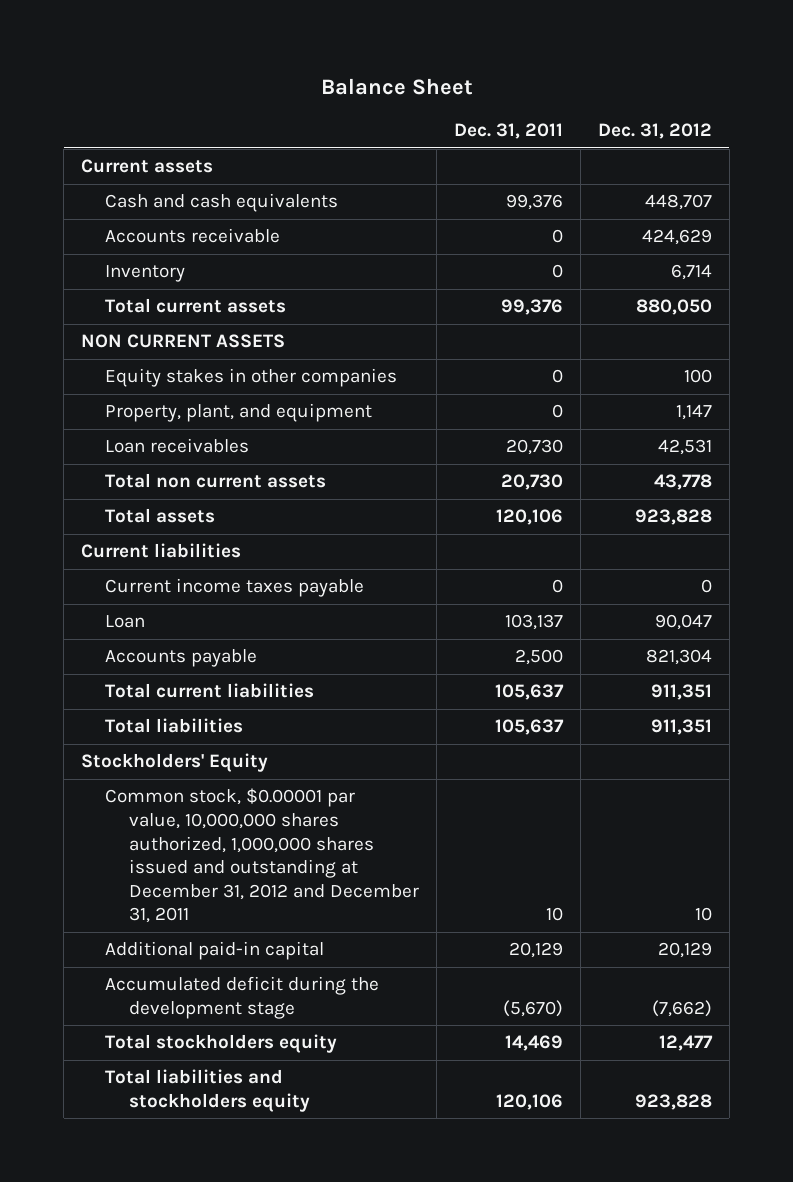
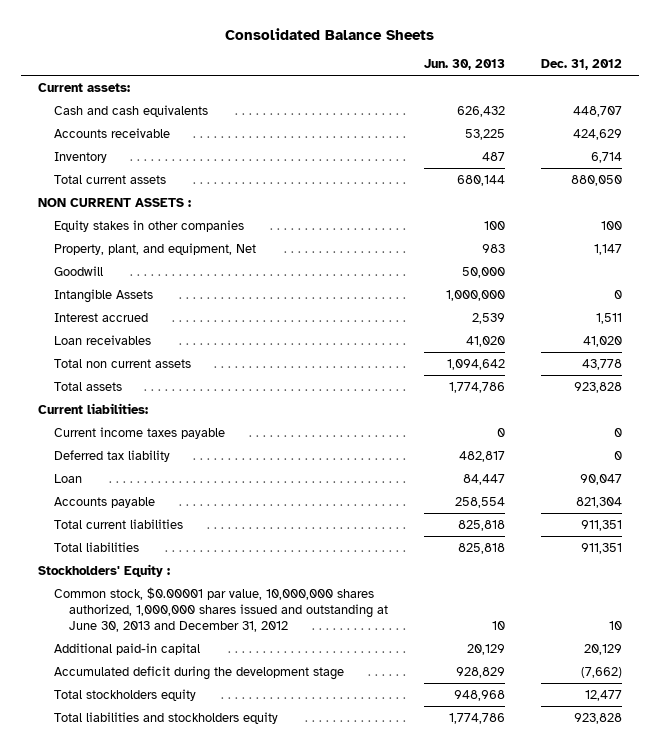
- Balance Sheet
+ Consolidated Balance Sheets
- | Dec. 31, 2011 | Dec. 31, 2012
+ | Jun. 30, 2013 | Dec. 31, 2012
- Current assets
+ Current assets:
- NON CURRENT ASSETS
+ NON CURRENT ASSETS :
- Property, plant, and equipment | 0 | 1,147
- Loan receivables | 20,730 | 42,531
+ Property, plant, and equipment, Net | 983 | 1,147
+ Goodwill | 50,000 |
+ Intangible Assets | 1,000,000 | 0
+ Interest accrued | 2,539 | 1,511
+ Loan receivables | 41,020 | 41,020
- Current liabilities
+ Current liabilities:
+ Deferred tax liability | 482,817 | 0
- Stockholders' Equity
- Common stock, $0.00001 par value, 10,000,000 shares authorized, 1,000,000 shares issued and outstanding at December 31, 2012 and December 31, 2011 | 10 | 10
+ Stockholders' Equity :
+ Common stock, $0.00001 par value, 10,000,000 shares authorized, 1,000,000 shares issued and outstanding at June 30, 2013 and December 31, 2012 | 10 | 10

